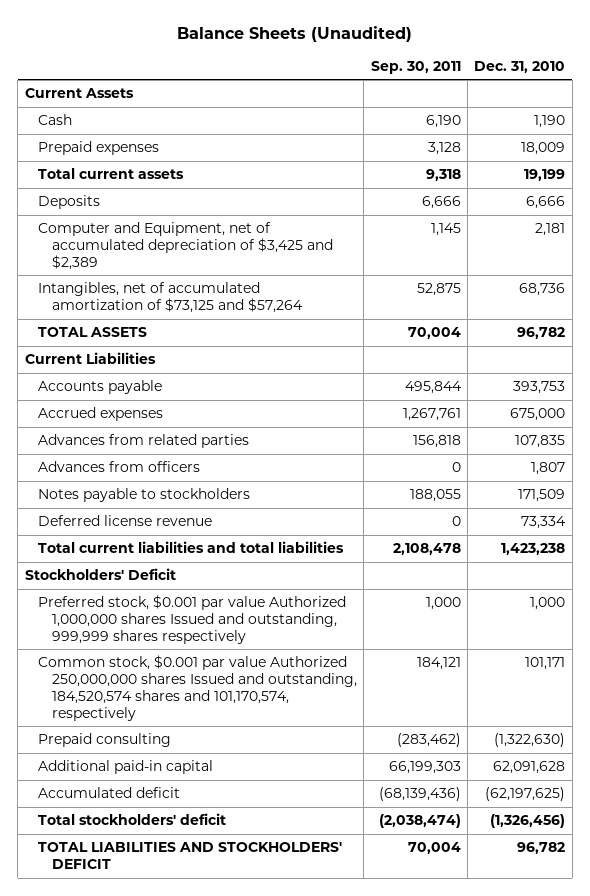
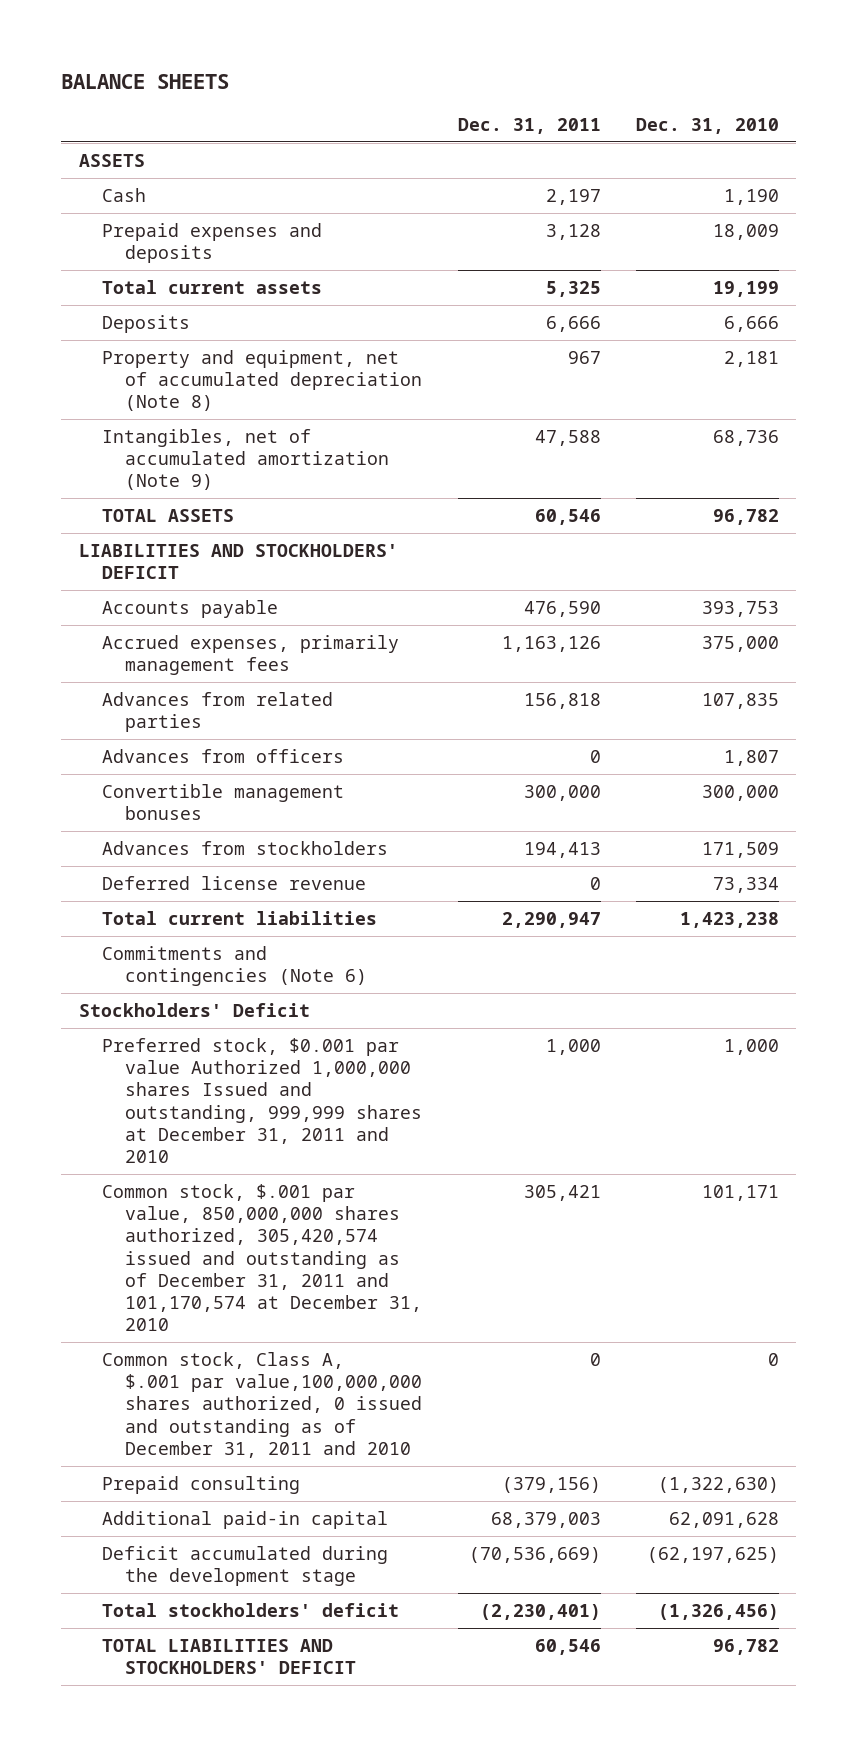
- Balance Sheets (Unaudited)
+ BALANCE SHEETS
- | Sep. 30, 2011 | Dec. 31, 2010
+ | Dec. 31, 2011 | Dec. 31, 2010
- Current Assets
+ ASSETS
- Prepaid expenses | 3,128 | 18,009
+ Prepaid expenses and deposits | 3,128 | 18,009
- Computer and Equipment, net of accumulated depreciation of $3,425 and $2,389 | 1,145 | 2,181
- Intangibles, net of accumulated amortization of $73,125 and $57,264 | 52,875 | 68,736
+ Property and equipment, net of accumulated depreciation (Note 8) | 967 | 2,181
+ Intangibles, net of accumulated amortization (Note 9) | 47,588 | 68,736
- Current Liabilities
+ LIABILITIES AND STOCKHOLDERS' DEFICIT
- Accrued expenses | 1,267,761 | 675,000
+ Accrued expenses, primarily management fees | 1,163,126 | 375,000
- Notes payable to stockholders | 188,055 | 171,509
+ Convertible management bonuses | 300,000 | 300,000
+ Advances from stockholders | 194,413 | 171,509
- Total current liabilities and total liabilities | 2,108,478 | 1,423,238
+ Total current liabilities | 2,290,947 | 1,423,238
+ Commitments and contingencies (Note 6)
- Preferred stock, $0.001 par value Authorized 1,000,000 shares Issued and outstanding, 999,999 shares respectively | 1,000 | 1,000
- Common stock, $0.001 par value Authorized 250,000,000 shares Issued and outstanding, 184,520,574 shares and 101,170,574, respectively | 184,121 | 101,171
+ Preferred stock, $0.001 par value Authorized 1,000,000 shares Issued and outstanding, 999,999 shares at December 31, 2011 and 2010 | 1,000 | 1,000
+ Common stock, $.001 par value, 850,000,000 shares authorized, 305,420,574 issued and outstanding as of December 31, 2011 and 101,170,574 at December 31, 2010 | 305,421 | 101,171
+ Common stock, Class A, $.001 par value,100,000,000 shares authorized, 0 issued and outstanding as of December 31, 2011 and 2010 | 0 | 0
- Accumulated deficit | (68,139,436) | (62,197,625)
+ Deficit accumulated during the development stage | (70,536,669) | (62,197,625)

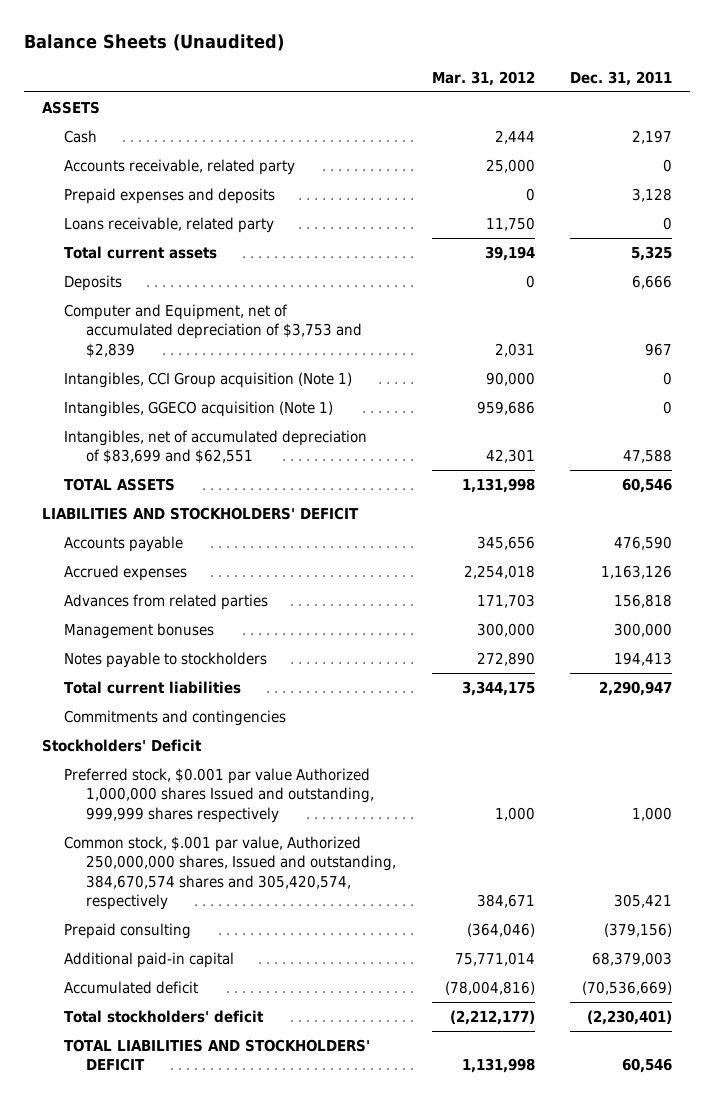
- BALANCE SHEETS
+ Balance Sheets (Unaudited)
- | Dec. 31, 2011 | Dec. 31, 2010
+ | Mar. 31, 2012 | Dec. 31, 2011
+ Accounts receivable, related party | 25,000 | 0
+ Loans receivable, related party | 11,750 | 0
- Property and equipment, net of accumulated depreciation (Note 8) | 967 | 2,181
- Intangibles, net of accumulated amortization (Note 9) | 47,588 | 68,736
+ Computer and Equipment, net of accumulated depreciation of $3,753 and $2,839 | 2,031 | 967
+ Intangibles, CCI Group acquisition (Note 1) | 90,000 | 0
+ Intangibles, GGECO acquisition (Note 1) | 959,686 | 0
+ Intangibles, net of accumulated depreciation of $83,699 and $62,551 | 42,301 | 47,588
- Accrued expenses, primarily management fees | 1,163,126 | 375,000
+ Accrued expenses | 2,254,018 | 1,163,126
- Advances from officers | 0 | 1,807
- Convertible management bonuses | 300,000 | 300,000
- Advances from stockholders | 194,413 | 171,509
- Deferred license revenue | 0 | 73,334
+ Management bonuses | 300,000 | 300,000
+ Notes payable to stockholders | 272,890 | 194,413
- Commitments and contingencies (Note 6)
+ Commitments and contingencies
- Preferred stock, $0.001 par value Authorized 1,000,000 shares Issued and outstanding, 999,999 shares at December 31, 2011 and 2010 | 1,000 | 1,000
- Common stock, $.001 par value, 850,000,000 shares authorized, 305,420,574 issued and outstanding as of December 31, 2011 and 101,170,574 at December 31, 2010 | 305,421 | 101,171
- Common stock, Class A, $.001 par value,100,000,000 shares authorized, 0 issued and outstanding as of December 31, 2011 and 2010 | 0 | 0
+ Preferred stock, $0.001 par value Authorized 1,000,000 shares Issued and outstanding, 999,999 shares respectively | 1,000 | 1,000
+ Common stock, $.001 par value, Authorized 250,000,000 shares, Issued and outstanding, 384,670,574 shares and 305,420,574, respectively | 384,671 | 305,421
- Deficit accumulated during the development stage | (70,536,669) | (62,197,625)
+ Accumulated deficit | (78,004,816) | (70,536,669)

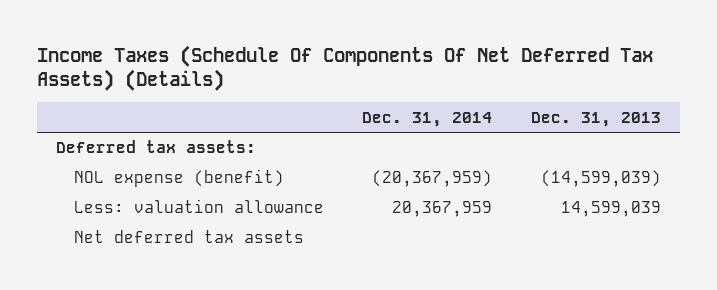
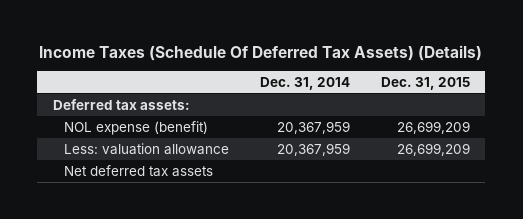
- Income Taxes (Schedule Of Components Of Net Deferred Tax Assets) (Details)
+ Income Taxes (Schedule Of Deferred Tax Assets) (Details)
- | Dec. 31, 2014 | Dec. 31, 2013
+ | Dec. 31, 2014 | Dec. 31, 2015
- NOL expense (benefit) | (20,367,959) | (14,599,039)
+ NOL expense (benefit) | 20,367,959 | 26,699,209

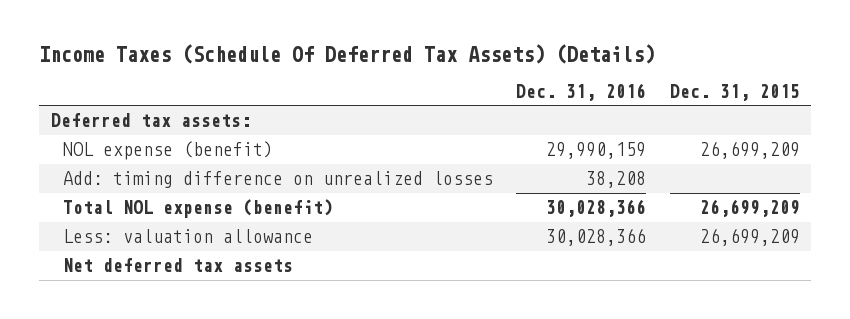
- | Dec. 31, 2014 | Dec. 31, 2015
+ | Dec. 31, 2016 | Dec. 31, 2015
+ Add: timing difference on unrealized losses | 38,208 |
+ Total NOL expense (benefit) | 30,028,366 | 26,699,209

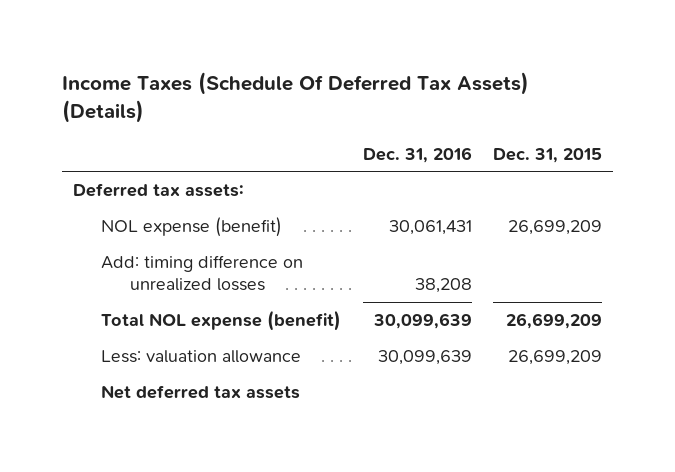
- NOL expense (benefit) | 29,990,159 | 26,699,209
+ NOL expense (benefit) | 30,061,431 | 26,699,209
- Total NOL expense (benefit) | 30,028,366 | 26,699,209
- Less: valuation allowance | 30,028,366 | 26,699,209
+ Total NOL expense (benefit) | 30,099,639 | 26,699,209
+ Less: valuation allowance | 30,099,639 | 26,699,209

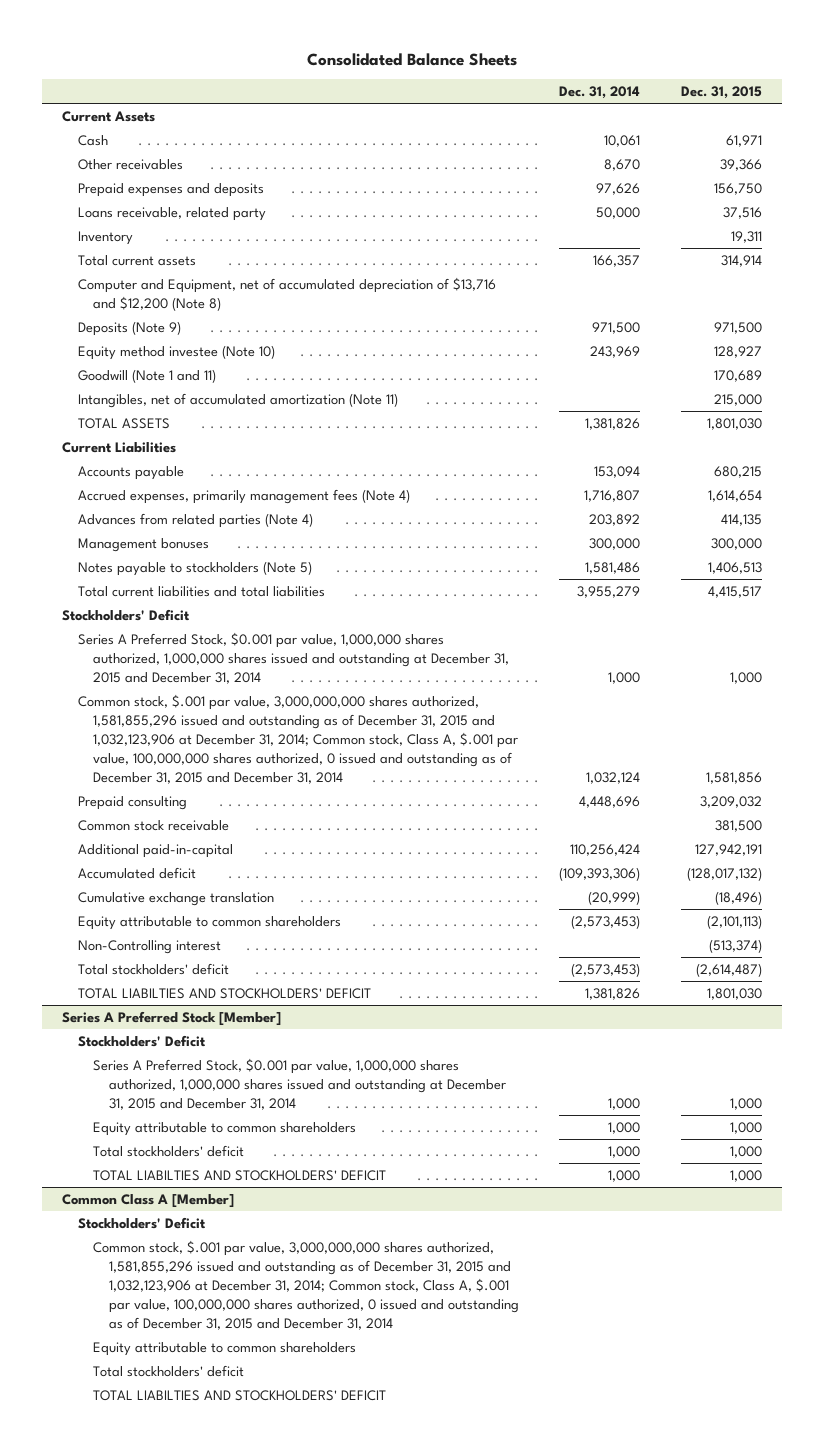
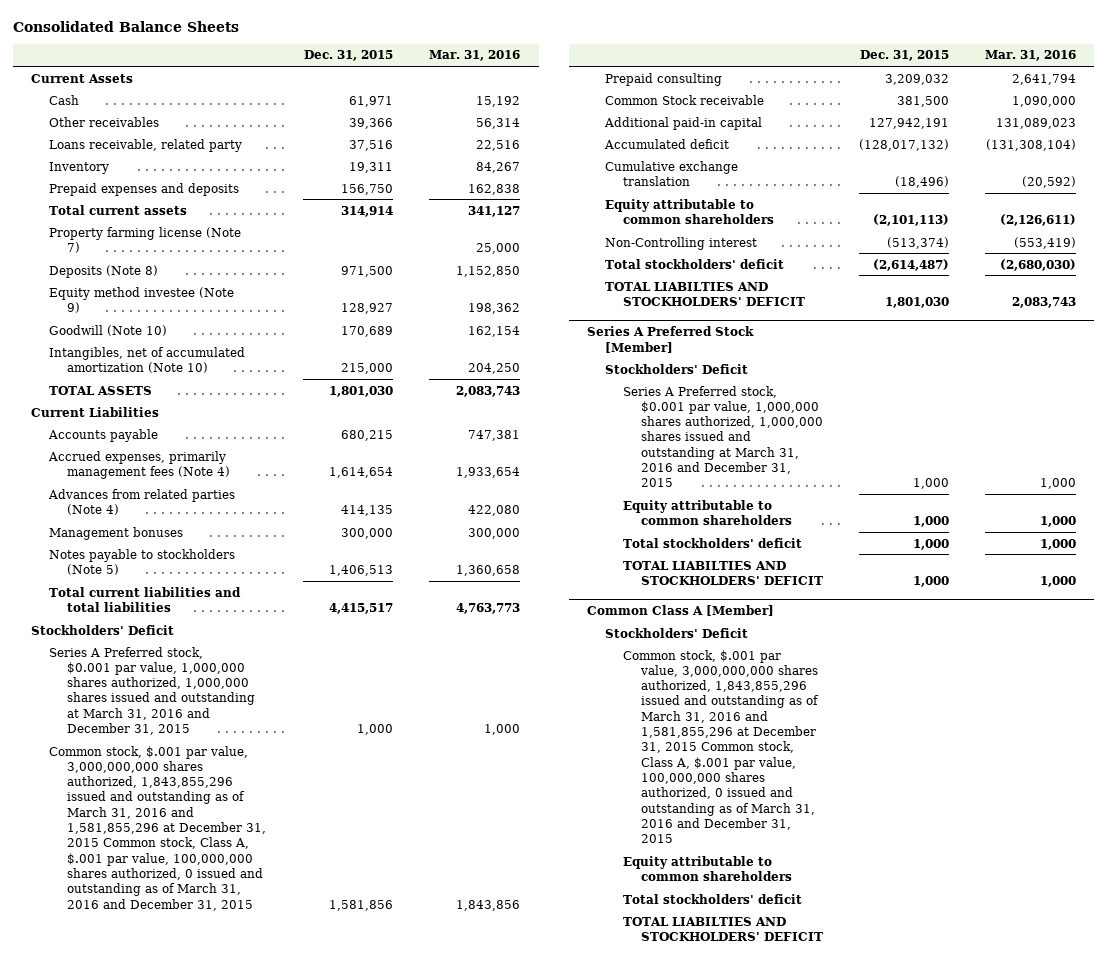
- | Dec. 31, 2014 | Dec. 31, 2015
+ | Dec. 31, 2015 | Mar. 31, 2016
moved down: Prepaid expenses and deposits | 156,750 | 162,838
- Computer and Equipment, net of accumulated depreciation of $13,716 and $12,200 (Note 8)
- Deposits (Note 9) | 971,500 | 971,500
- Equity method investee (Note 10) | 243,969 | 128,927
- Goodwill (Note 1 and 11) | | 170,689
- Intangibles, net of accumulated amortization (Note 11) | | 215,000
+ Property farming license (Note 7) | | 25,000
+ Deposits (Note 8) | 971,500 | 1,152,850
+ Equity method investee (Note 9) | 128,927 | 198,362
+ Goodwill (Note 10) | 170,689 | 162,154
+ Intangibles, net of accumulated amortization (Note 10) | 215,000 | 204,250
- Series A Preferred Stock, $0.001 par value, 1,000,000 shares authorized, 1,000,000 shares issued and outstanding at December 31, 2015 and December 31, 2014 | 1,000 | 1,000
- Common stock, $.001 par value, 3,000,000,000 shares authorized, 1,581,855,296 issued and outstanding as of December 31, 2015 and 1,032,123,906 at December 31, 2014; Common stock, Class A, $.001 par value, 100,000,000 shares authorized, 0 issued and outstanding as of December 31, 2015 and December 31, 2014 | 1,032,124 | 1,581,856
+ Series A Preferred stock, $0.001 par value, 1,000,000 shares authorized, 1,000,000 shares issued and outstanding at March 31, 2016 and December 31, 2015 | 1,000 | 1,000
+ Common stock, $.001 par value, 3,000,000,000 shares authorized, 1,843,855,296 issued and outstanding as of March 31, 2016 and 1,581,855,296 at December 31, 2015 Common stock, Class A, $.001 par value, 100,000,000 shares authorized, 0 issued and outstanding as of March 31, 2016 and December 31, 2015 | 1,581,856 | 1,843,856
- Common stock receivable | | 381,500
- Additional paid-in-capital | 110,256,424 | 127,942,191
+ Common Stock receivable | 381,500 | 1,090,000
+ Additional paid-in capital | 127,942,191 | 131,089,023
@ Series A Preferred Stock [Member]
- Series A Preferred Stock, $0.001 par value, 1,000,000 shares authorized, 1,000,000 shares issued and outstanding at December 31, 2015 and December 31, 2014 | 1,000 | 1,000
+ Series A Preferred stock, $0.001 par value, 1,000,000 shares authorized, 1,000,000 shares issued and outstanding at March 31, 2016 and December 31, 2015 | 1,000 | 1,000
@ Common Class A [Member]
- Common stock, $.001 par value, 3,000,000,000 shares authorized, 1,581,855,296 issued and outstanding as of December 31, 2015 and 1,032,123,906 at December 31, 2014; Common stock, Class A, $.001 par value, 100,000,000 shares authorized, 0 issued and outstanding as of December 31, 2015 and December 31, 2014
+ Common stock, $.001 par value, 3,000,000,000 shares authorized, 1,843,855,296 issued and outstanding as of March 31, 2016 and 1,581,855,296 at December 31, 2015 Common stock, Class A, $.001 par value, 100,000,000 shares authorized, 0 issued and outstanding as of March 31, 2016 and December 31, 2015

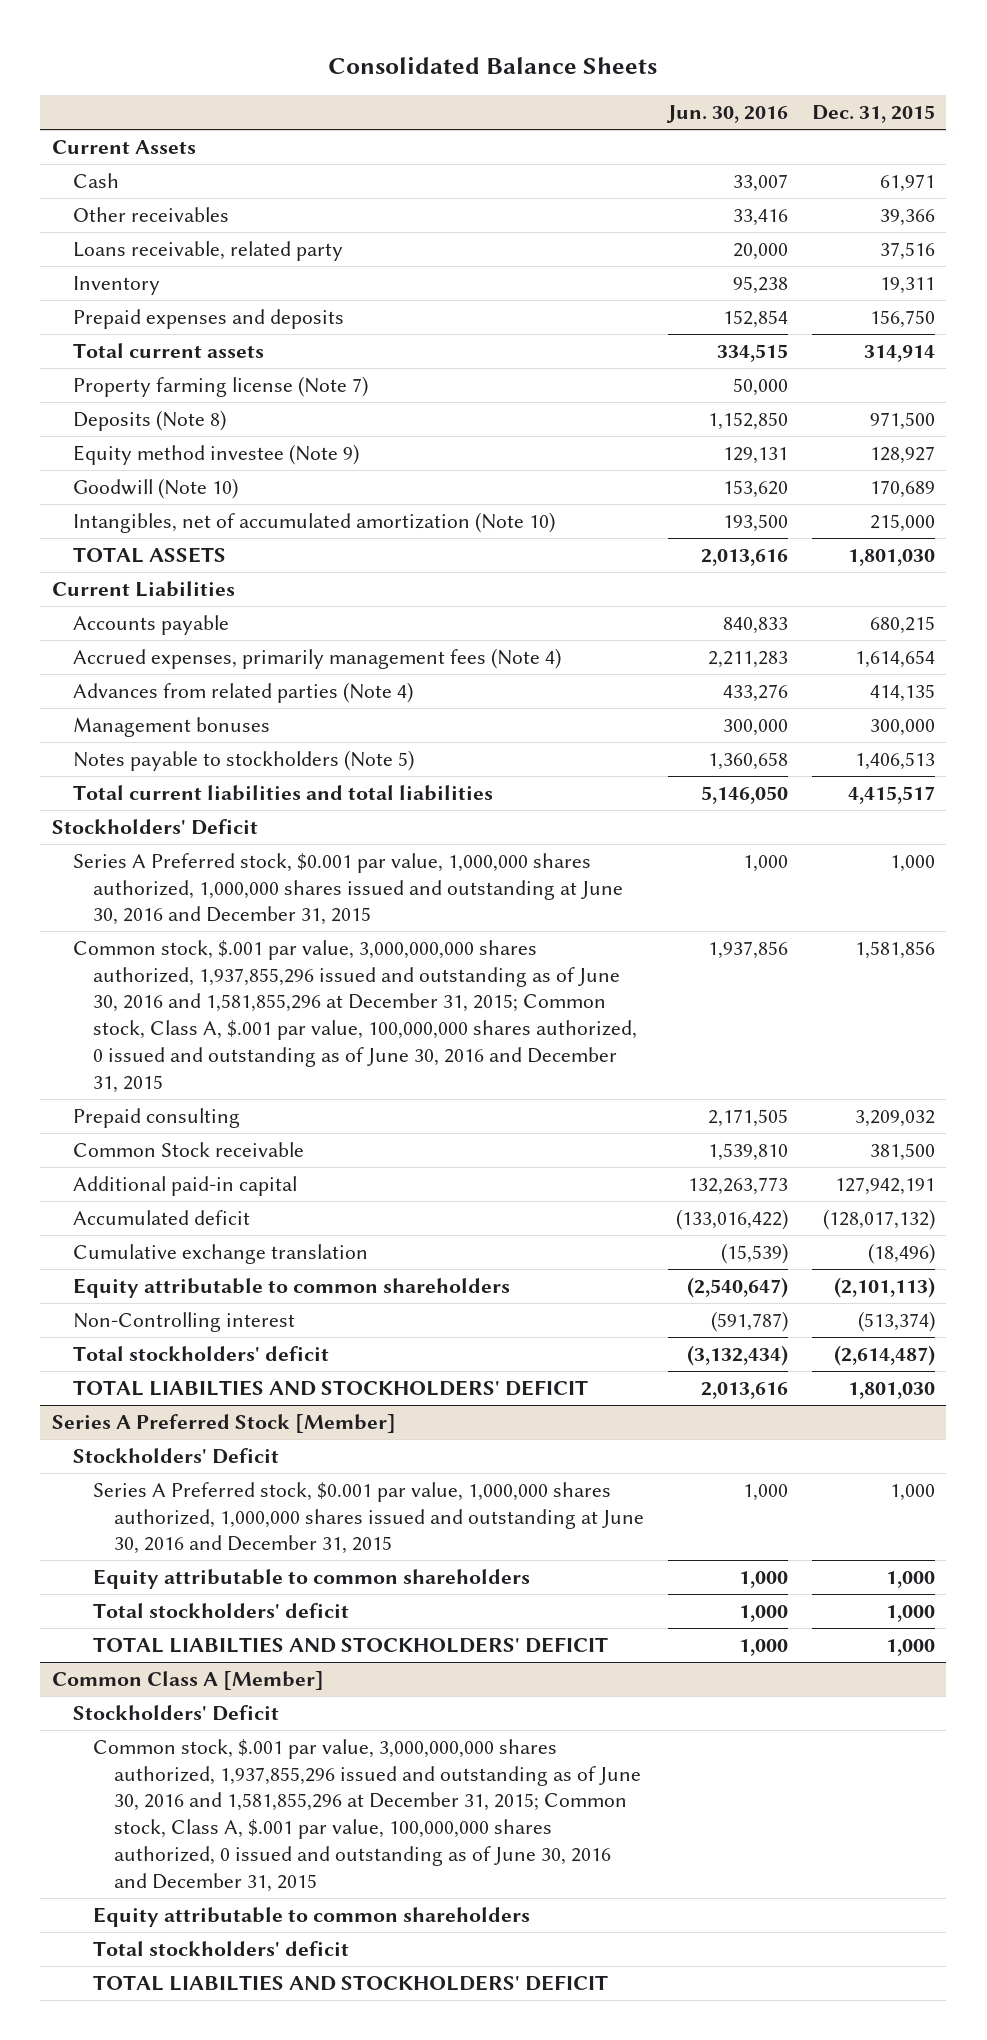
- | Dec. 31, 2015 | Mar. 31, 2016
+ | Jun. 30, 2016 | Dec. 31, 2015
- Series A Preferred stock, $0.001 par value, 1,000,000 shares authorized, 1,000,000 shares issued and outstanding at March 31, 2016 and December 31, 2015 | 1,000 | 1,000
- Common stock, $.001 par value, 3,000,000,000 shares authorized, 1,843,855,296 issued and outstanding as of March 31, 2016 and 1,581,855,296 at December 31, 2015 Common stock, Class A, $.001 par value, 100,000,000 shares authorized, 0 issued and outstanding as of March 31, 2016 and December 31, 2015 | 1,581,856 | 1,843,856
+ Series A Preferred stock, $0.001 par value, 1,000,000 shares authorized, 1,000,000 shares issued and outstanding at June 30, 2016 and December 31, 2015 | 1,000 | 1,000
+ Common stock, $.001 par value, 3,000,000,000 shares authorized, 1,937,855,296 issued and outstanding as of June 30, 2016 and 1,581,855,296 at December 31, 2015; Common stock, Class A, $.001 par value, 100,000,000 shares authorized, 0 issued and outstanding as of June 30, 2016 and December 31, 2015 | 1,937,856 | 1,581,856
@ Series A Preferred Stock [Member]
- Series A Preferred stock, $0.001 par value, 1,000,000 shares authorized, 1,000,000 shares issued and outstanding at March 31, 2016 and December 31, 2015 | 1,000 | 1,000
+ Series A Preferred stock, $0.001 par value, 1,000,000 shares authorized, 1,000,000 shares issued and outstanding at June 30, 2016 and December 31, 2015 | 1,000 | 1,000
@ Common Class A [Member]
- Common stock, $.001 par value, 3,000,000,000 shares authorized, 1,843,855,296 issued and outstanding as of March 31, 2016 and 1,581,855,296 at December 31, 2015 Common stock, Class A, $.001 par value, 100,000,000 shares authorized, 0 issued and outstanding as of March 31, 2016 and December 31, 2015
+ Common stock, $.001 par value, 3,000,000,000 shares authorized, 1,937,855,296 issued and outstanding as of June 30, 2016 and 1,581,855,296 at December 31, 2015; Common stock, Class A, $.001 par value, 100,000,000 shares authorized, 0 issued and outstanding as of June 30, 2016 and December 31, 2015

